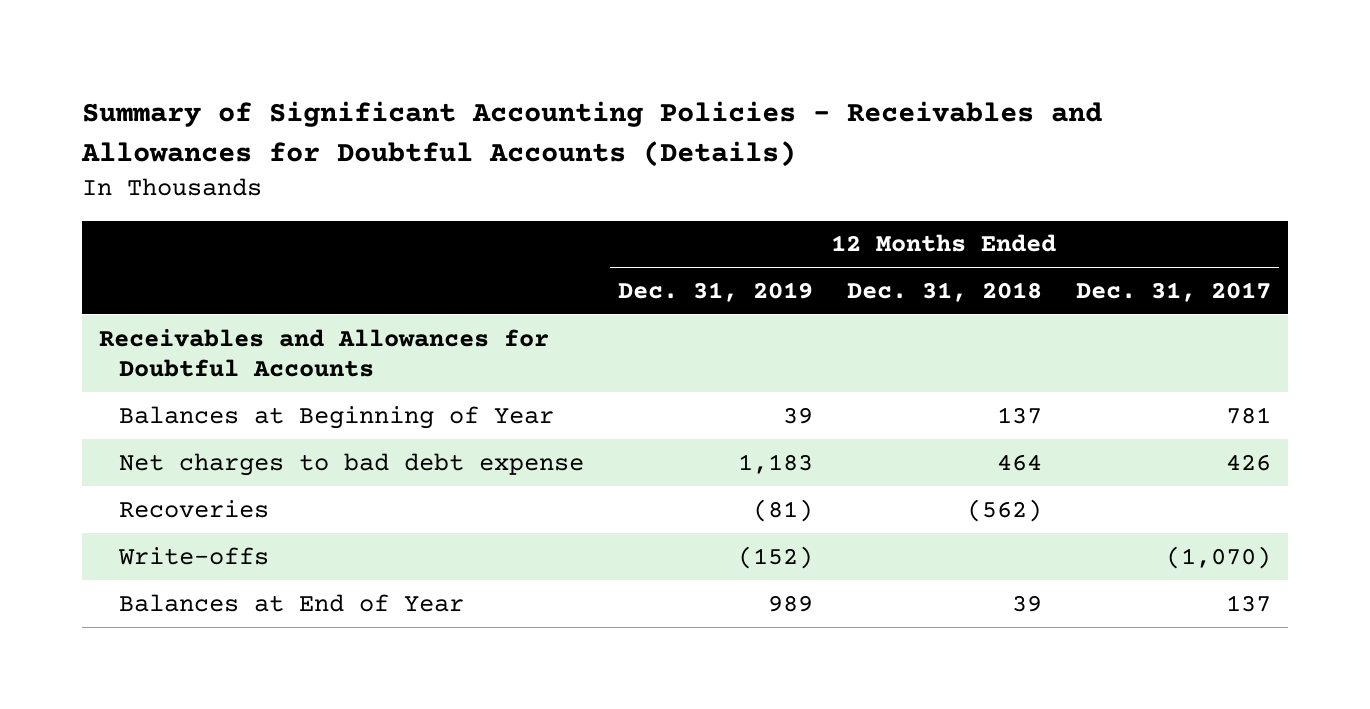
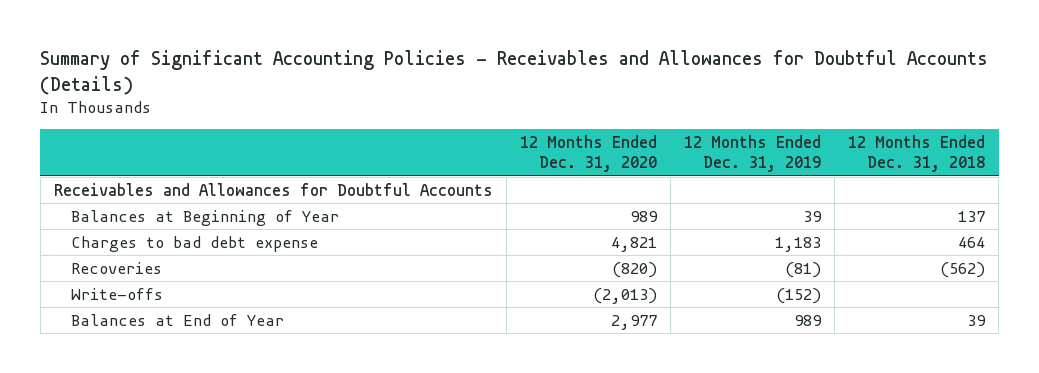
- | 12 Months Ended Dec. 31, 2019 | 12 Months Ended Dec. 31, 2018 | 12 Months Ended Dec. 31, 2017
+ | 12 Months Ended Dec. 31, 2020 | 12 Months Ended Dec. 31, 2019 | 12 Months Ended Dec. 31, 2018
- Net charges to bad debt expense | 1,183 | 464 | 426
+ Charges to bad debt expense | 4,821 | 1,183 | 464

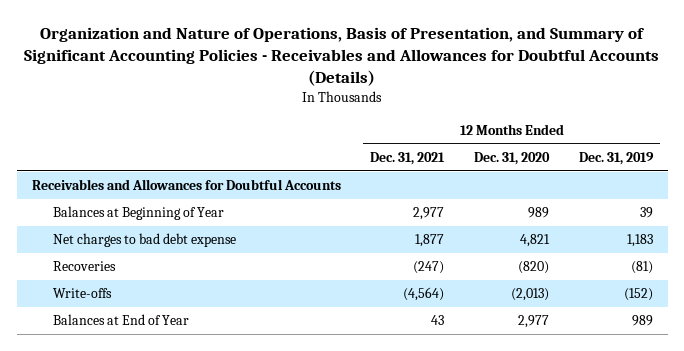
- Summary of Significant Accounting Policies - Receivables and Allowances for Doubtful Accounts (Details)
+ Organization and Nature of Operations, Basis of Presentation, and Summary of Significant Accounting Policies - Receivables and Allowances for Doubtful Accounts (Details)
- | 12 Months Ended Dec. 31, 2020 | 12 Months Ended Dec. 31, 2019 | 12 Months Ended Dec. 31, 2018
+ | 12 Months Ended Dec. 31, 2021 | 12 Months Ended Dec. 31, 2020 | 12 Months Ended Dec. 31, 2019
- Charges to bad debt expense | 4,821 | 1,183 | 464
+ Net charges to bad debt expense | 1,877 | 4,821 | 1,183

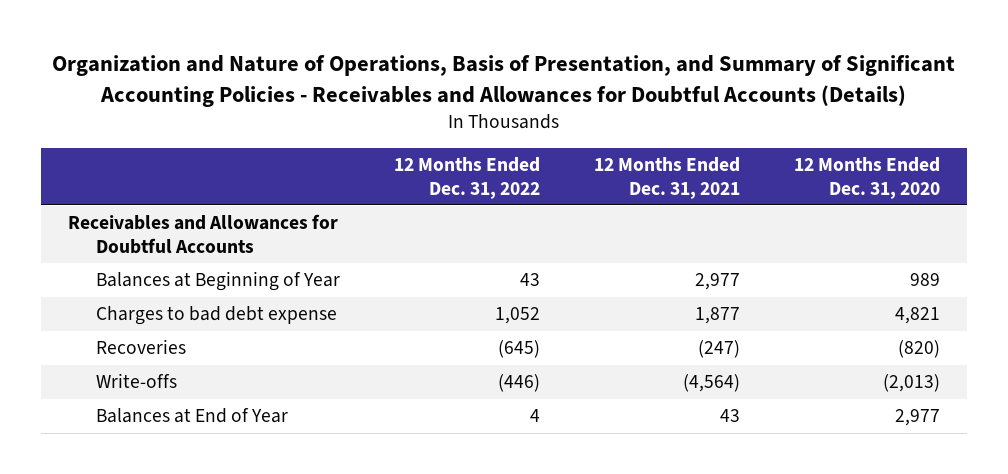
- | 12 Months Ended Dec. 31, 2021 | 12 Months Ended Dec. 31, 2020 | 12 Months Ended Dec. 31, 2019
+ | 12 Months Ended Dec. 31, 2022 | 12 Months Ended Dec. 31, 2021 | 12 Months Ended Dec. 31, 2020
- Net charges to bad debt expense | 1,877 | 4,821 | 1,183
+ Charges to bad debt expense | 1,052 | 1,877 | 4,821

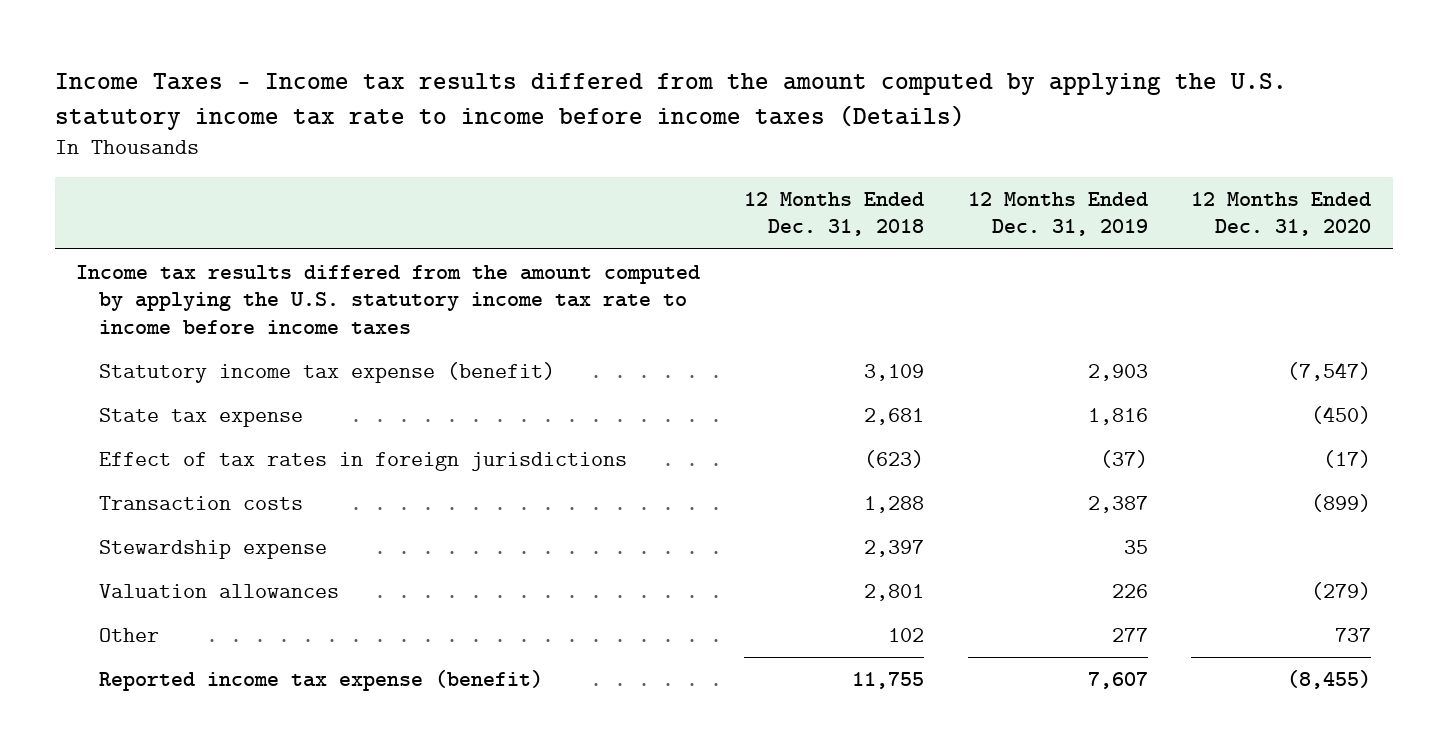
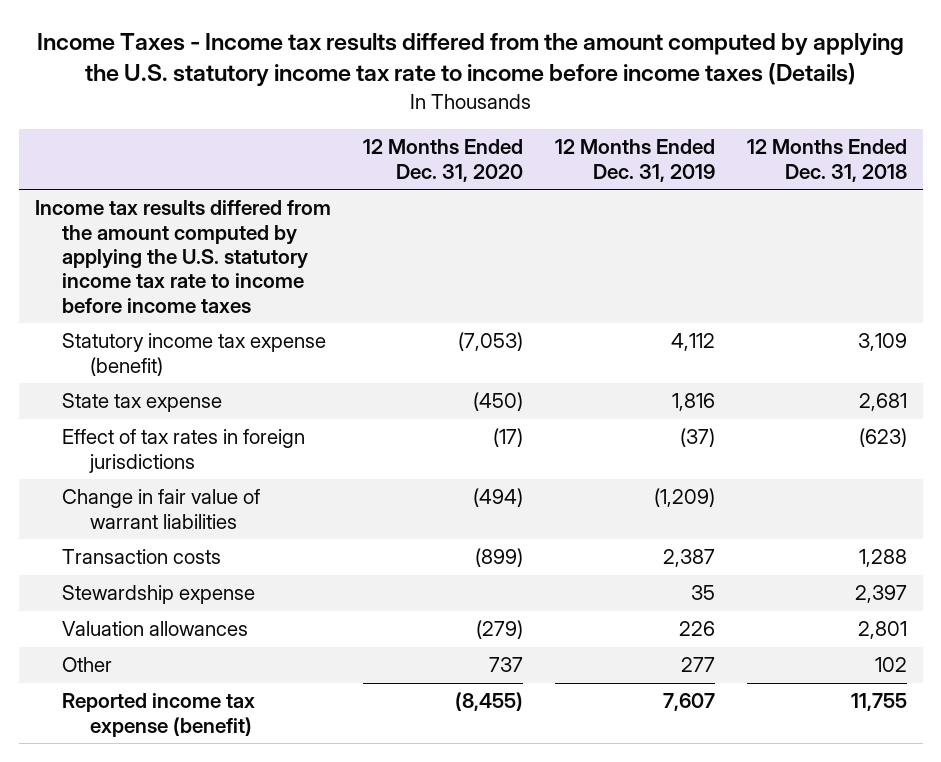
- | 12 Months Ended Dec. 31, 2018 | 12 Months Ended Dec. 31, 2019 | 12 Months Ended Dec. 31, 2020
+ | 12 Months Ended Dec. 31, 2020 | 12 Months Ended Dec. 31, 2019 | 12 Months Ended Dec. 31, 2018
- Statutory income tax expense (benefit) | 3,109 | 2,903 | (7,547)
+ Statutory income tax expense (benefit) | (7,053) | 4,112 | 3,109
+ Change in fair value of warrant liabilities | (494) | (1,209) |

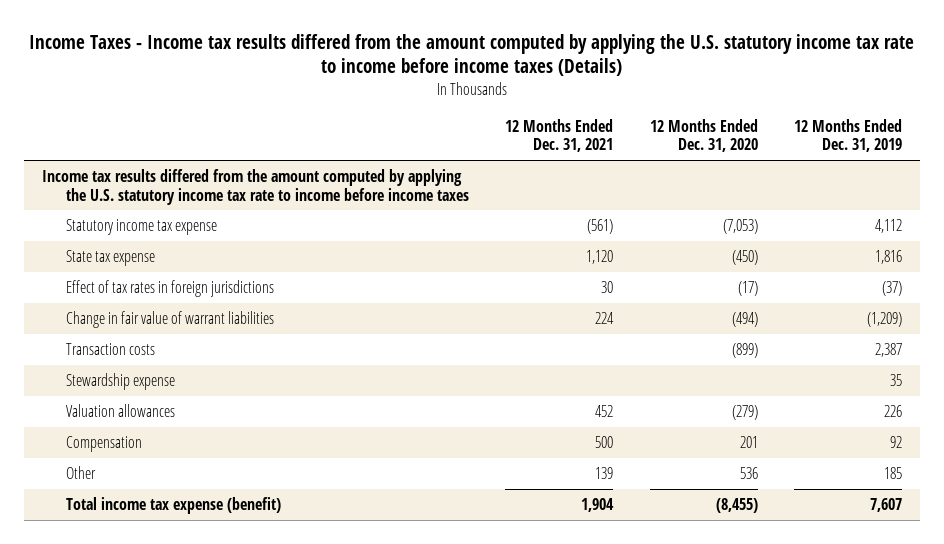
- | 12 Months Ended Dec. 31, 2020 | 12 Months Ended Dec. 31, 2019 | 12 Months Ended Dec. 31, 2018
+ | 12 Months Ended Dec. 31, 2021 | 12 Months Ended Dec. 31, 2020 | 12 Months Ended Dec. 31, 2019
- Statutory income tax expense (benefit) | (7,053) | 4,112 | 3,109
+ Statutory income tax expense | (561) | (7,053) | 4,112
- Other | 737 | 277 | 102
- Reported income tax expense (benefit) | (8,455) | 7,607 | 11,755
+ Compensation | 500 | 201 | 92
+ Other | 139 | 536 | 185
+ Total income tax expense (benefit) | 1,904 | (8,455) | 7,607

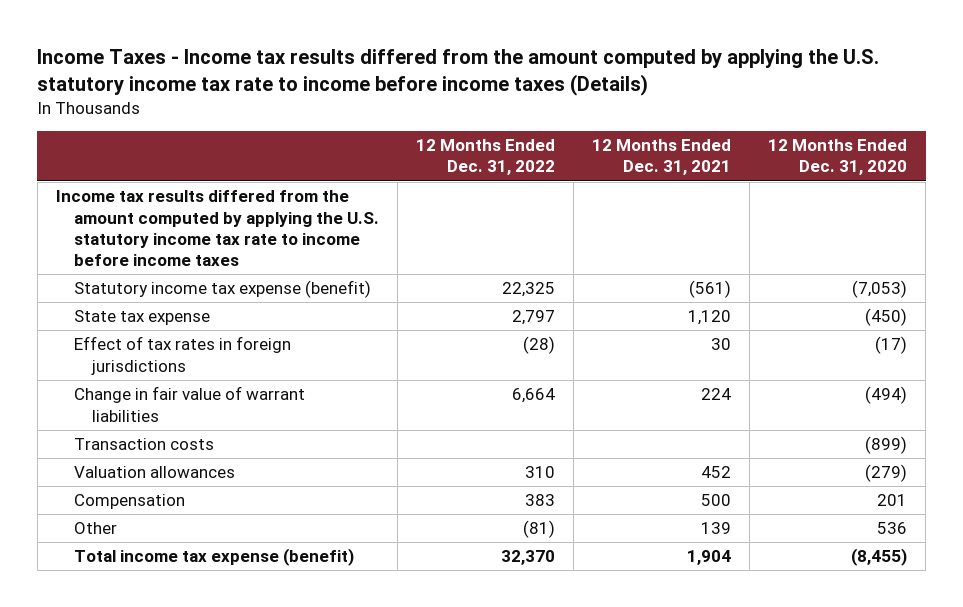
- | 12 Months Ended Dec. 31, 2021 | 12 Months Ended Dec. 31, 2020 | 12 Months Ended Dec. 31, 2019
+ | 12 Months Ended Dec. 31, 2022 | 12 Months Ended Dec. 31, 2021 | 12 Months Ended Dec. 31, 2020
- Statutory income tax expense | (561) | (7,053) | 4,112
+ Statutory income tax expense (benefit) | 22,325 | (561) | (7,053)
- Stewardship expense | | | 35

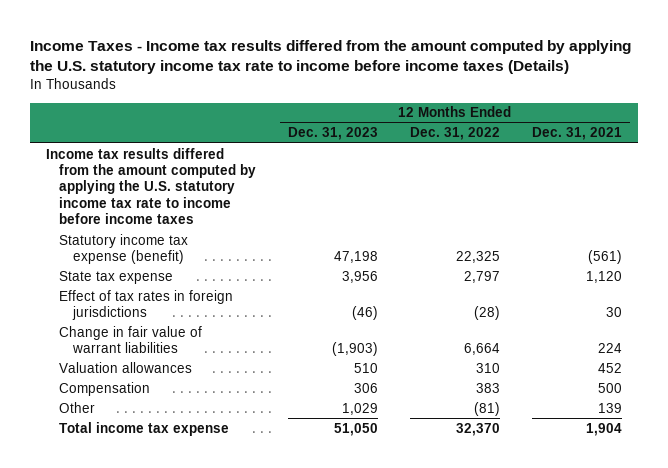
- | 12 Months Ended Dec. 31, 2022 | 12 Months Ended Dec. 31, 2021 | 12 Months Ended Dec. 31, 2020
+ | 12 Months Ended Dec. 31, 2023 | 12 Months Ended Dec. 31, 2022 | 12 Months Ended Dec. 31, 2021
- Transaction costs | | | (899)
- Total income tax expense (benefit) | 32,370 | 1,904 | (8,455)
+ Total income tax expense | 51,050 | 32,370 | 1,904

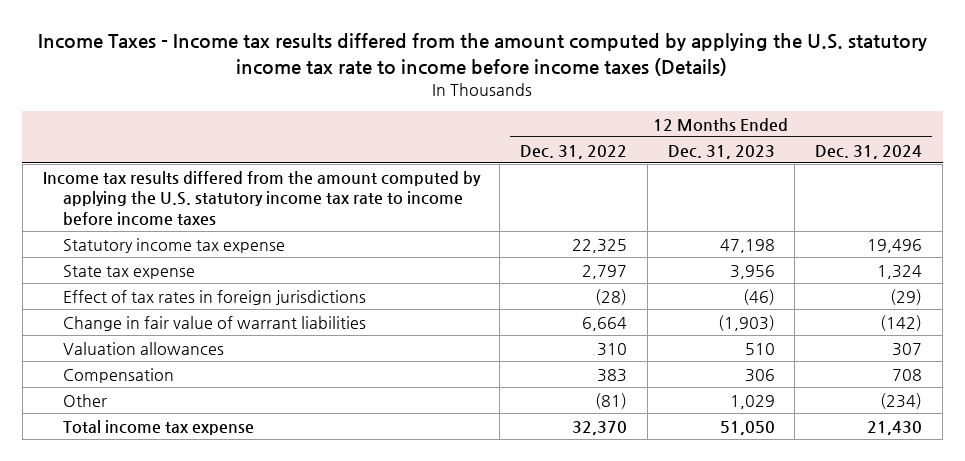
- | 12 Months Ended Dec. 31, 2023 | 12 Months Ended Dec. 31, 2022 | 12 Months Ended Dec. 31, 2021
+ | 12 Months Ended Dec. 31, 2022 | 12 Months Ended Dec. 31, 2023 | 12 Months Ended Dec. 31, 2024
- Statutory income tax expense (benefit) | 47,198 | 22,325 | (561)
+ Statutory income tax expense | 22,325 | 47,198 | 19,496

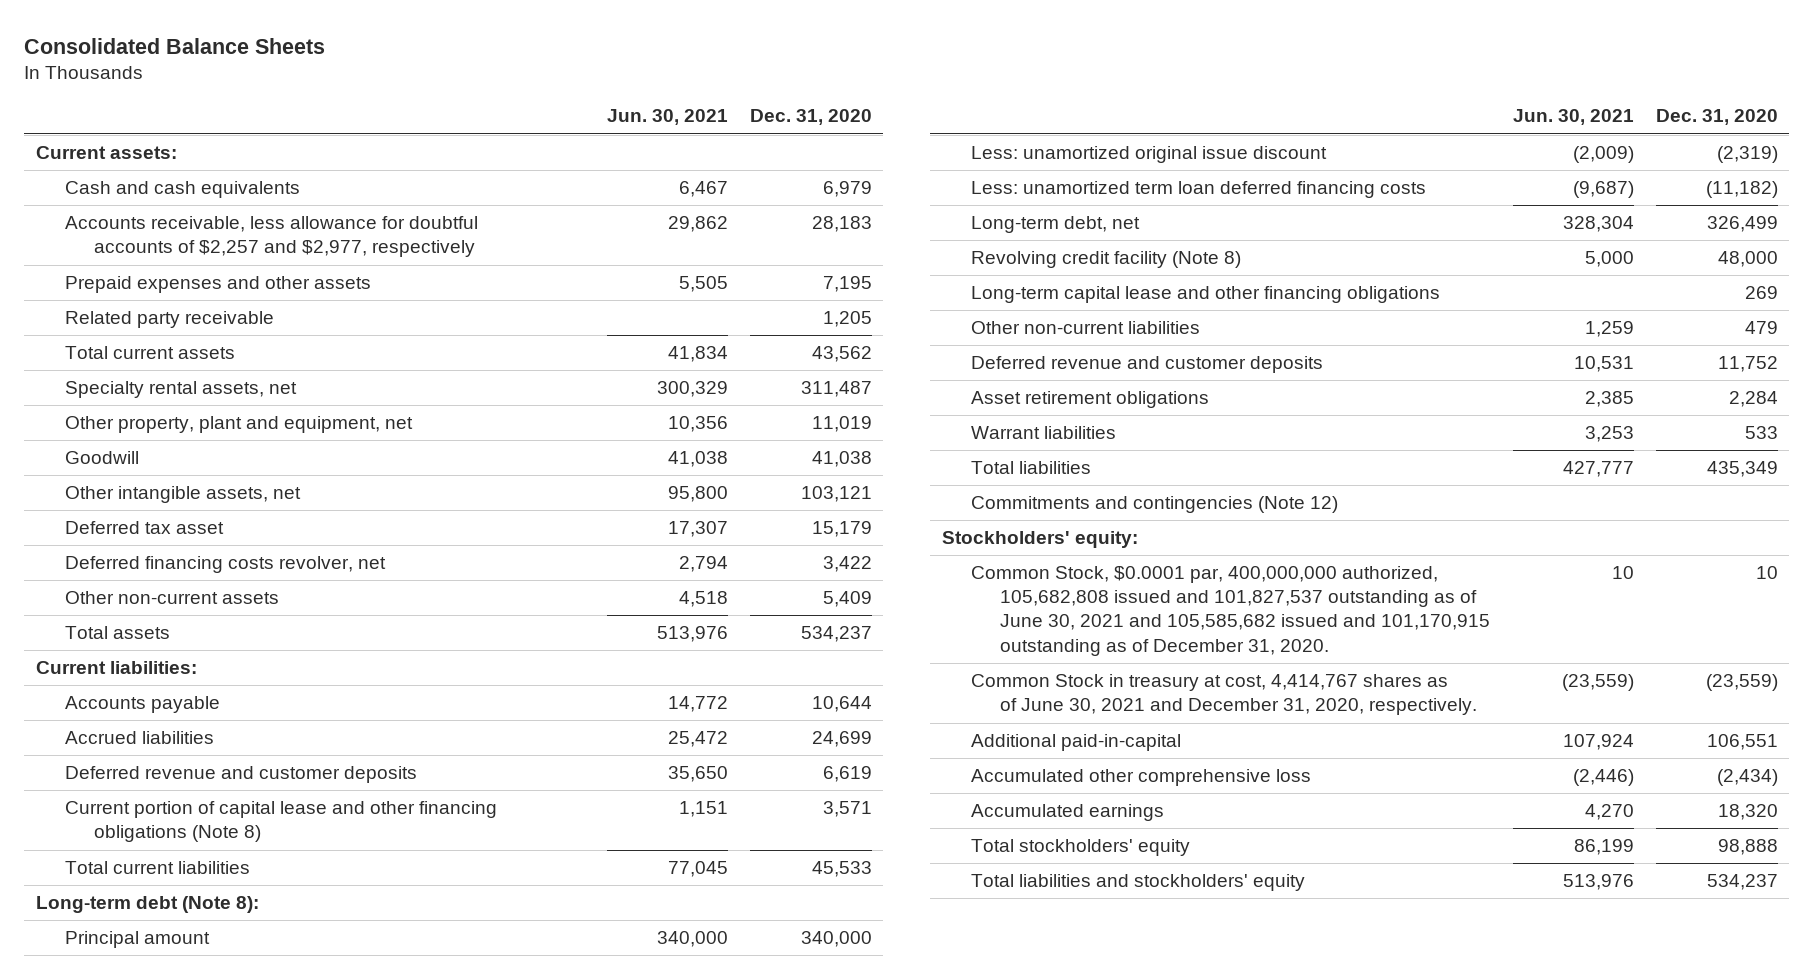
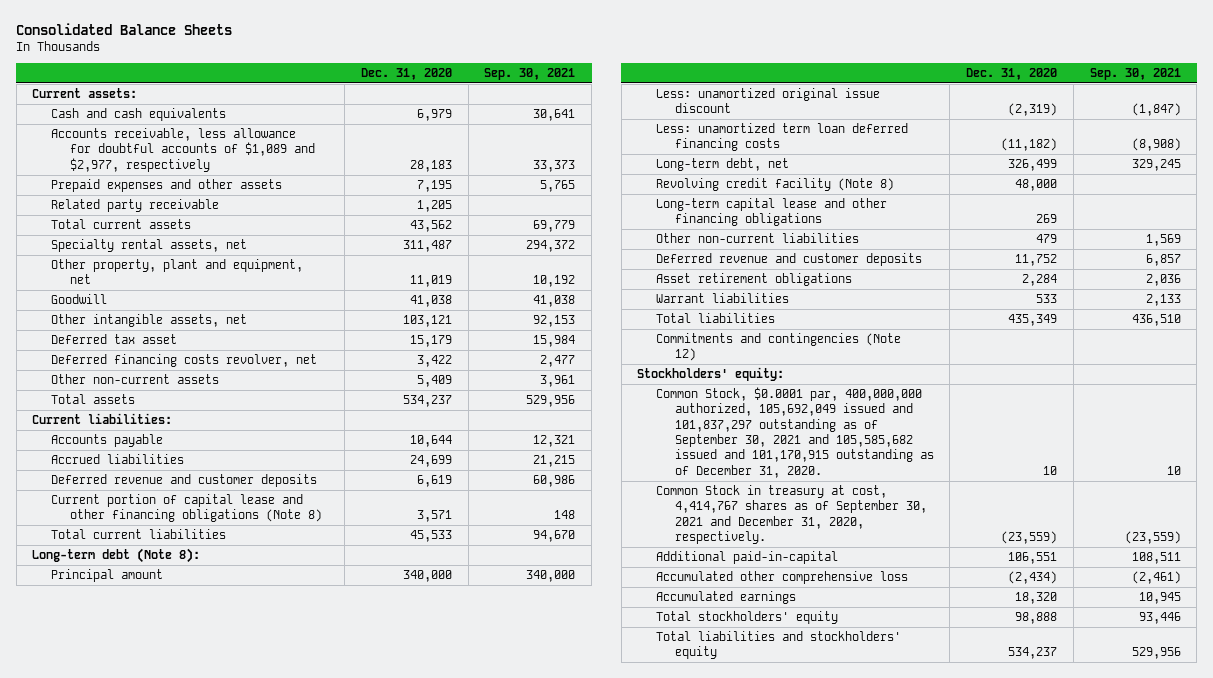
- | Jun. 30, 2021 | Dec. 31, 2020
+ | Dec. 31, 2020 | Sep. 30, 2021
- Accounts receivable, less allowance for doubtful accounts of $2,257 and $2,977, respectively | 29,862 | 28,183
+ Accounts receivable, less allowance for doubtful accounts of $1,089 and $2,977, respectively | 28,183 | 33,373
- Common Stock, $0.0001 par, 400,000,000 authorized, 105,682,808 issued and 101,827,537 outstanding as of June 30, 2021 and 105,585,682 issued and 101,170,915 outstanding as of December 31, 2020. | 10 | 10
- Common Stock in treasury at cost, 4,414,767 shares as of June 30, 2021 and December 31, 2020, respectively. | (23,559) | (23,559)
+ Common Stock, $0.0001 par, 400,000,000 authorized, 105,692,049 issued and 101,837,297 outstanding as of September 30, 2021 and 105,585,682 issued and 101,170,915 outstanding as of December 31, 2020. | 10 | 10
+ Common Stock in treasury at cost, 4,414,767 shares as of September 30, 2021 and December 31, 2020, respectively. | (23,559) | (23,559)

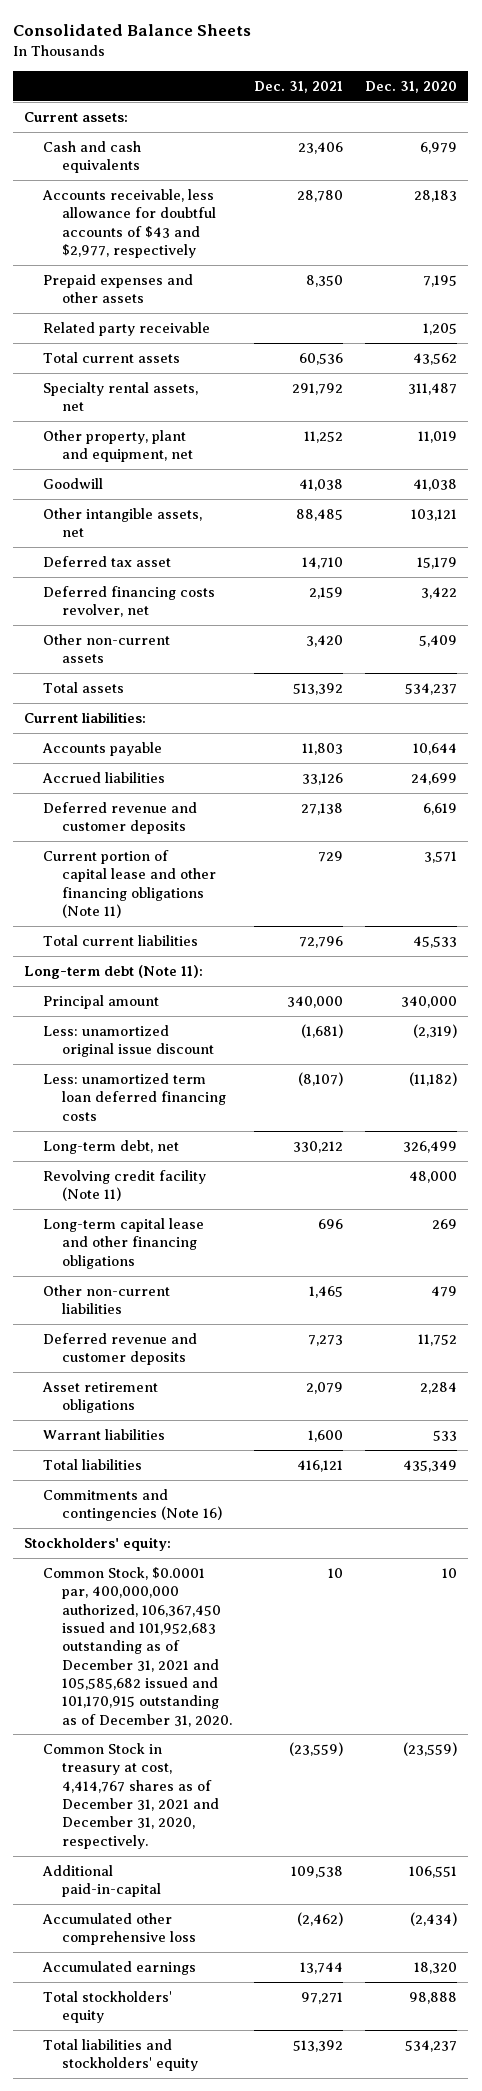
- | Dec. 31, 2020 | Sep. 30, 2021
+ | Dec. 31, 2021 | Dec. 31, 2020
- Accounts receivable, less allowance for doubtful accounts of $1,089 and $2,977, respectively | 28,183 | 33,373
+ Accounts receivable, less allowance for doubtful accounts of $43 and $2,977, respectively | 28,780 | 28,183
- Current portion of capital lease and other financing obligations (Note 8) | 3,571 | 148
+ Current portion of capital lease and other financing obligations (Note 11) | 729 | 3,571
- Long-term debt (Note 8):
+ Long-term debt (Note 11):
- Revolving credit facility (Note 8) | 48,000 |
+ Revolving credit facility (Note 11) | | 48,000
- Commitments and contingencies (Note 12)
+ Commitments and contingencies (Note 16)
- Common Stock, $0.0001 par, 400,000,000 authorized, 105,692,049 issued and 101,837,297 outstanding as of September 30, 2021 and 105,585,682 issued and 101,170,915 outstanding as of December 31, 2020. | 10 | 10
- Common Stock in treasury at cost, 4,414,767 shares as of September 30, 2021 and December 31, 2020, respectively. | (23,559) | (23,559)
+ Common Stock, $0.0001 par, 400,000,000 authorized, 106,367,450 issued and 101,952,683 outstanding as of December 31, 2021 and 105,585,682 issued and 101,170,915 outstanding as of December 31, 2020. | 10 | 10
+ Common Stock in treasury at cost, 4,414,767 shares as of December 31, 2021 and December 31, 2020, respectively. | (23,559) | (23,559)

